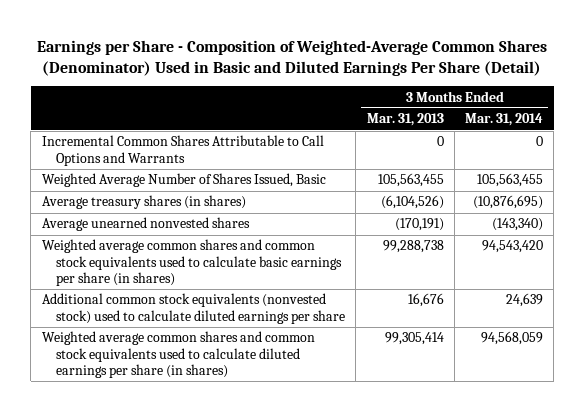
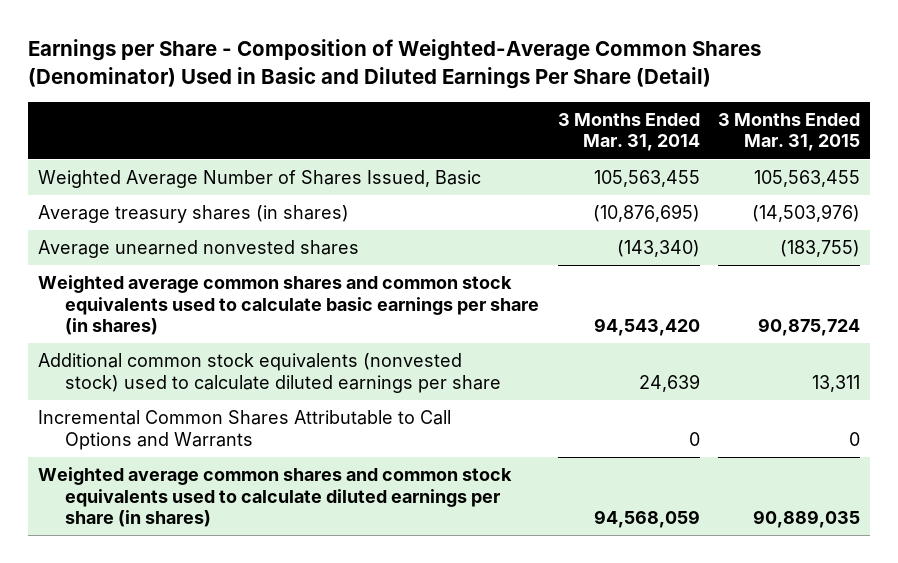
- | 3 Months Ended Mar. 31, 2013 | 3 Months Ended Mar. 31, 2014
+ | 3 Months Ended Mar. 31, 2014 | 3 Months Ended Mar. 31, 2015
moved down: Incremental Common Shares Attributable to Call Options and Warrants | 0 | 0

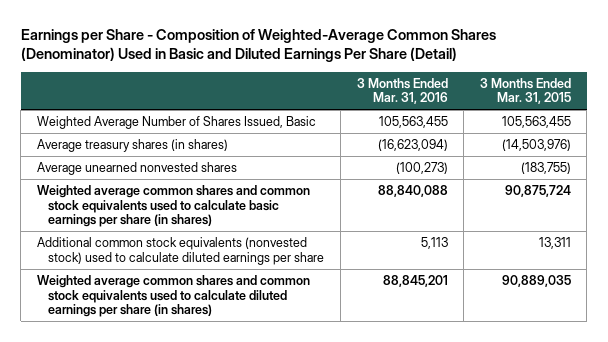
- | 3 Months Ended Mar. 31, 2014 | 3 Months Ended Mar. 31, 2015
+ | 3 Months Ended Mar. 31, 2016 | 3 Months Ended Mar. 31, 2015
- Incremental Common Shares Attributable to Call Options and Warrants | 0 | 0

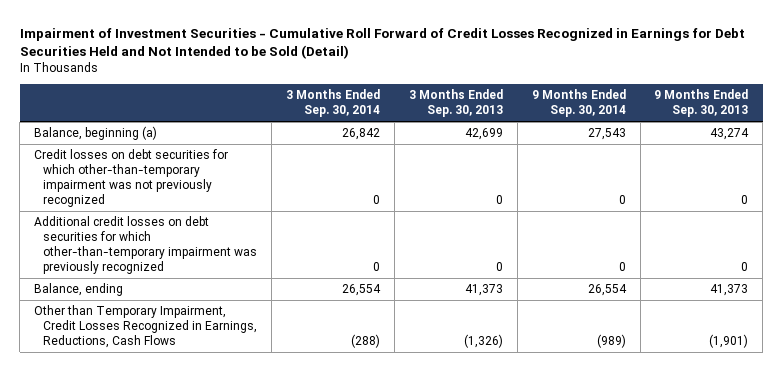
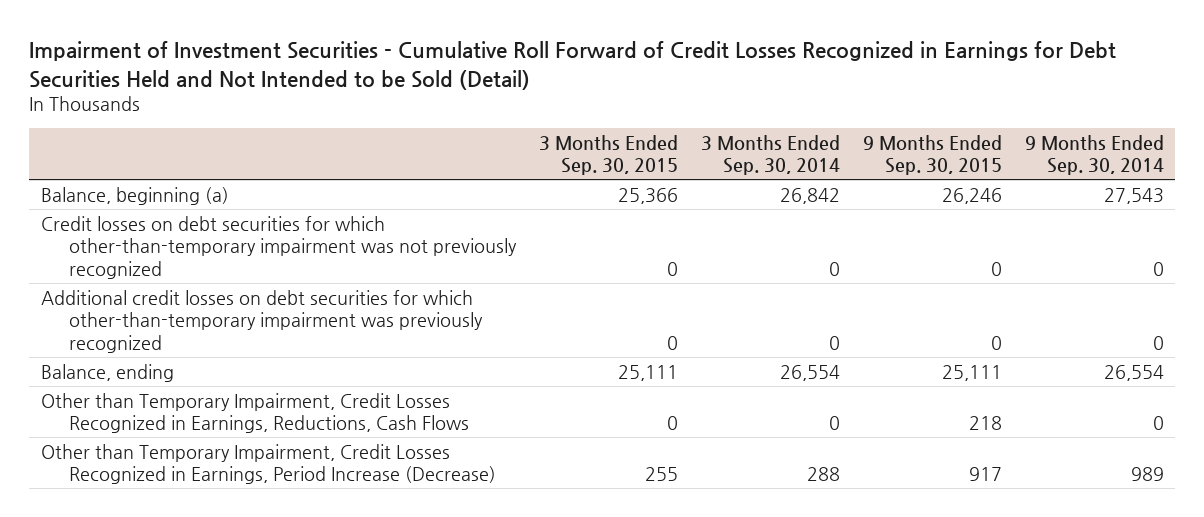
- | 3 Months Ended Sep. 30, 2014 | 3 Months Ended Sep. 30, 2013 | 9 Months Ended Sep. 30, 2014 | 9 Months Ended Sep. 30, 2013
+ | 3 Months Ended Sep. 30, 2015 | 3 Months Ended Sep. 30, 2014 | 9 Months Ended Sep. 30, 2015 | 9 Months Ended Sep. 30, 2014
- Other than Temporary Impairment, Credit Losses Recognized in Earnings, Reductions, Cash Flows | (288) | (1,326) | (989) | (1,901)
+ Other than Temporary Impairment, Credit Losses Recognized in Earnings, Reductions, Cash Flows | 0 | 0 | 218 | 0
+ Other than Temporary Impairment, Credit Losses Recognized in Earnings, Period Increase (Decrease) | 255 | 288 | 917 | 989

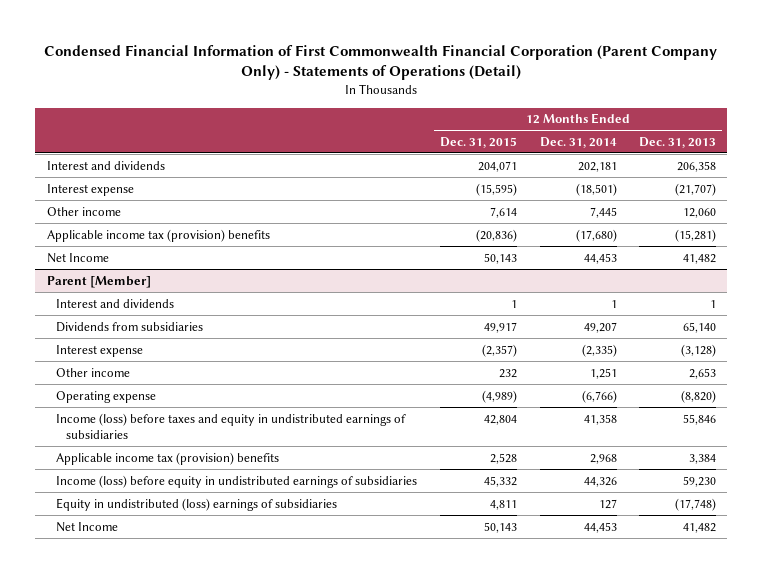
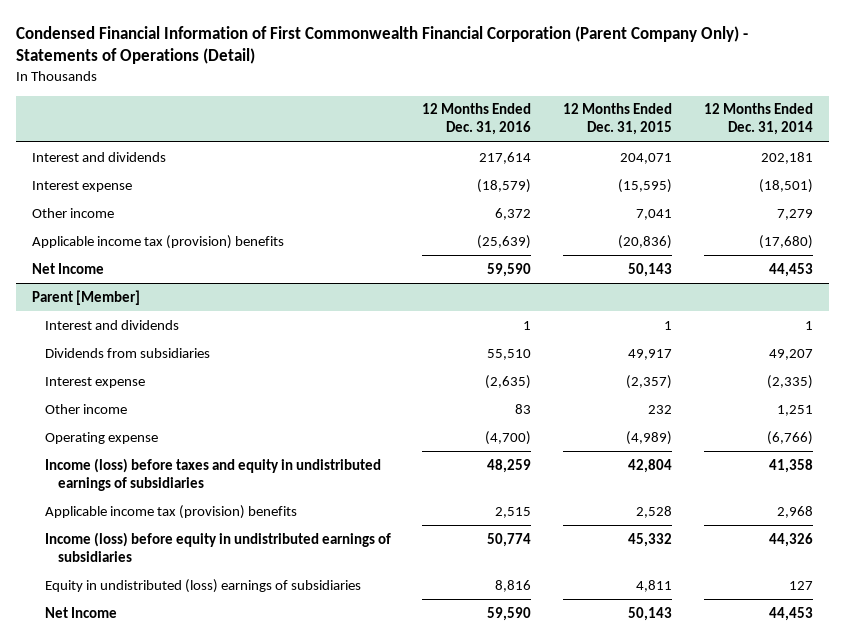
- | 12 Months Ended Dec. 31, 2015 | 12 Months Ended Dec. 31, 2014 | 12 Months Ended Dec. 31, 2013
+ | 12 Months Ended Dec. 31, 2016 | 12 Months Ended Dec. 31, 2015 | 12 Months Ended Dec. 31, 2014
- Other income | 7,614 | 7,445 | 12,060
+ Other income | 6,372 | 7,041 | 7,279

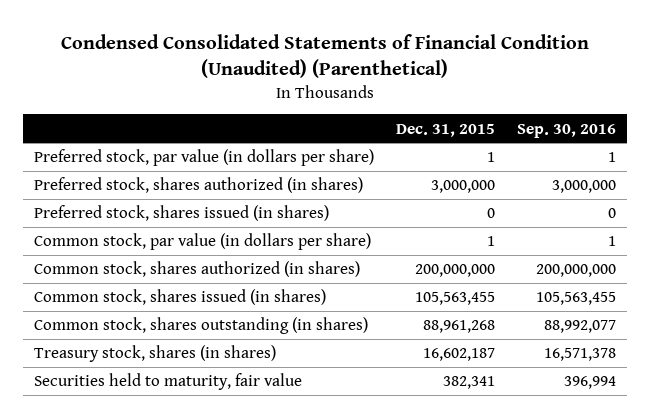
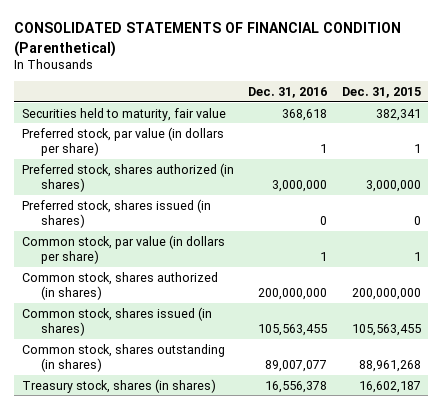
- Condensed Consolidated Statements of Financial Condition (Unaudited) (Parenthetical)
+ CONSOLIDATED STATEMENTS OF FINANCIAL CONDITION (Parenthetical)
- | Dec. 31, 2015 | Sep. 30, 2016
+ | Dec. 31, 2016 | Dec. 31, 2015
moved up: Securities held to maturity, fair value | 368,618 | 382,341

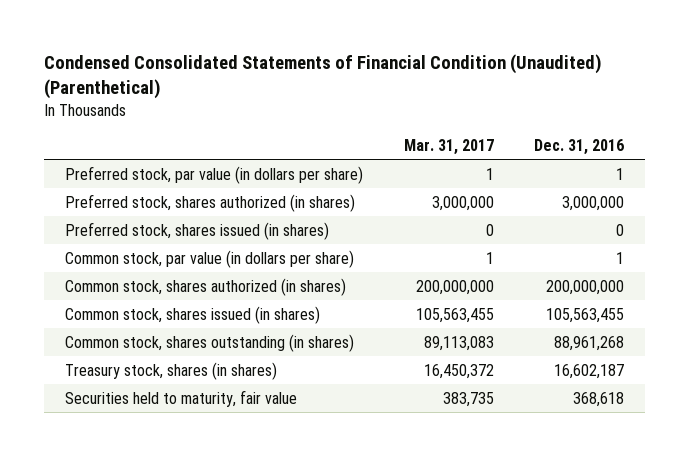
- CONSOLIDATED STATEMENTS OF FINANCIAL CONDITION (Parenthetical)
+ Condensed Consolidated Statements of Financial Condition (Unaudited) (Parenthetical)
- | Dec. 31, 2016 | Dec. 31, 2015
+ | Mar. 31, 2017 | Dec. 31, 2016
- Common stock, shares outstanding (in shares) | 89,007,077 | 88,961,268
- Treasury stock, shares (in shares) | 16,556,378 | 16,602,187
+ Common stock, shares outstanding (in shares) | 89,113,083 | 88,961,268
+ Treasury stock, shares (in shares) | 16,450,372 | 16,602,187
moved down: Securities held to maturity, fair value | 383,735 | 368,618

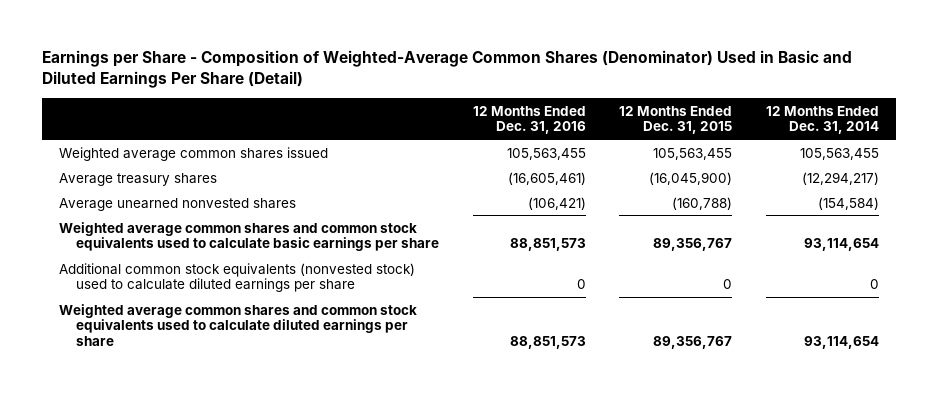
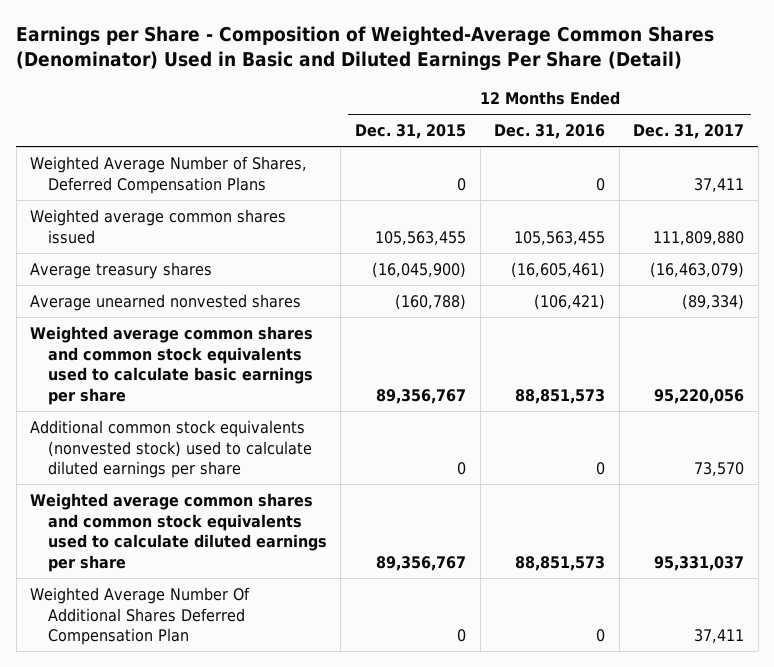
- | 12 Months Ended Dec. 31, 2016 | 12 Months Ended Dec. 31, 2015 | 12 Months Ended Dec. 31, 2014
+ | 12 Months Ended Dec. 31, 2015 | 12 Months Ended Dec. 31, 2016 | 12 Months Ended Dec. 31, 2017
+ Weighted Average Number of Shares, Deferred Compensation Plans | 0 | 0 | 37,411
+ Weighted Average Number Of Additional Shares Deferred Compensation Plan | 0 | 0 | 37,411

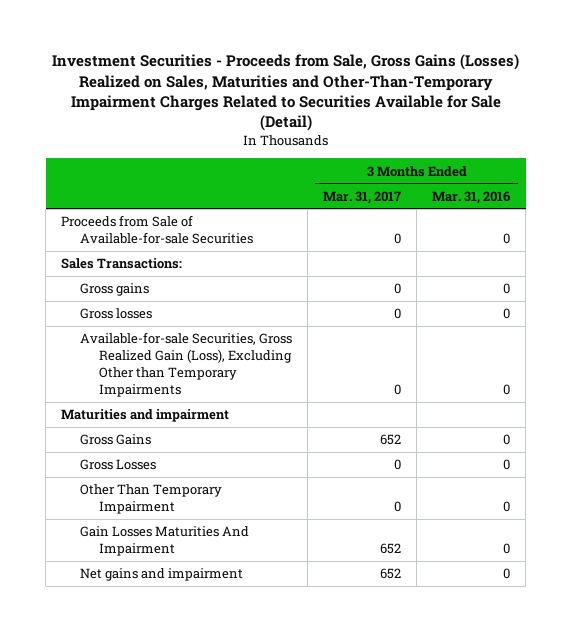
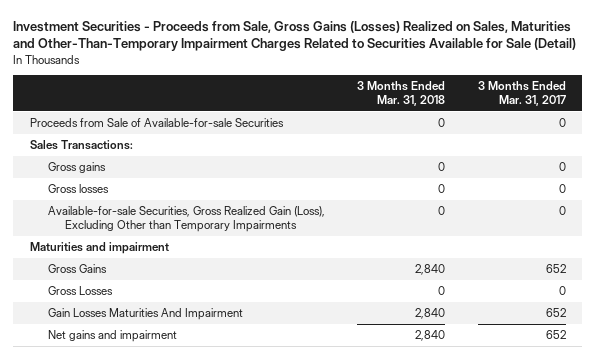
- | 3 Months Ended Mar. 31, 2017 | 3 Months Ended Mar. 31, 2016
+ | 3 Months Ended Mar. 31, 2018 | 3 Months Ended Mar. 31, 2017
- Other Than Temporary Impairment | 0 | 0

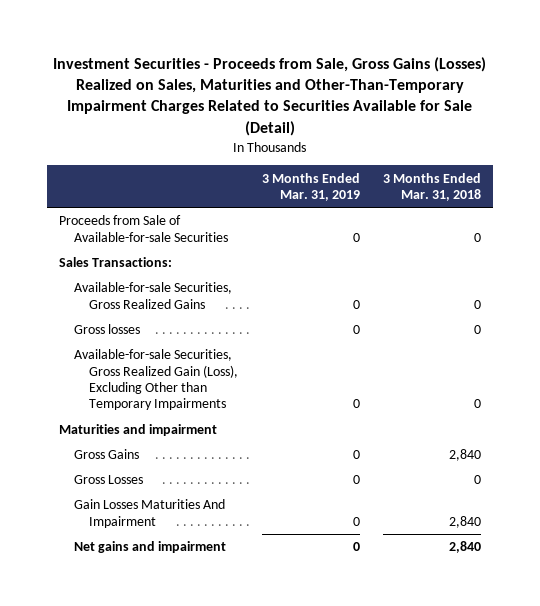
- | 3 Months Ended Mar. 31, 2018 | 3 Months Ended Mar. 31, 2017
+ | 3 Months Ended Mar. 31, 2019 | 3 Months Ended Mar. 31, 2018
- Gross gains | 0 | 0
+ Available-for-sale Securities, Gross Realized Gains | 0 | 0

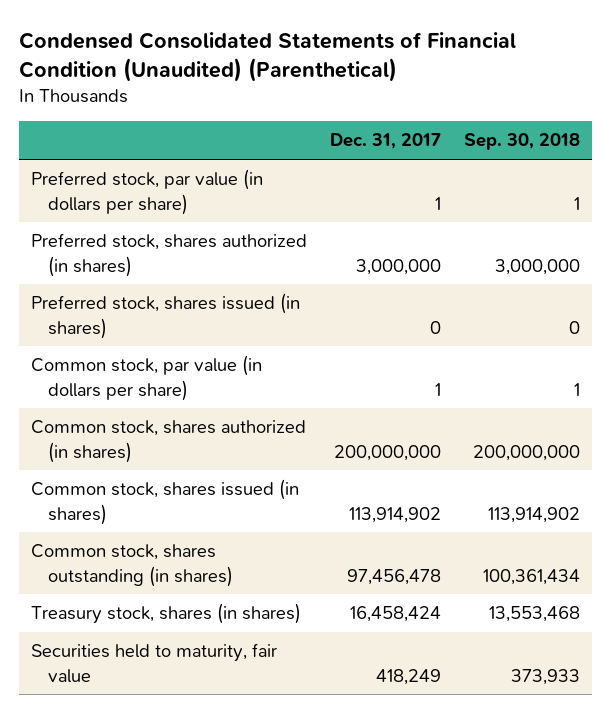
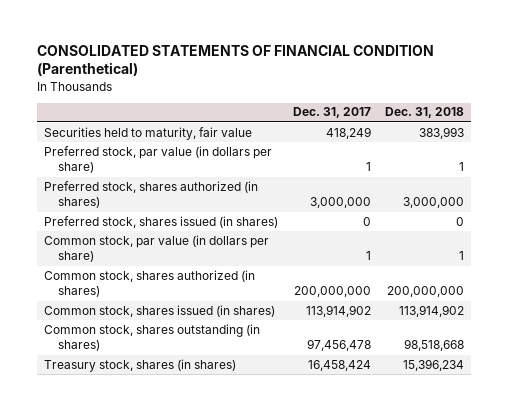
- Condensed Consolidated Statements of Financial Condition (Unaudited) (Parenthetical)
+ CONSOLIDATED STATEMENTS OF FINANCIAL CONDITION (Parenthetical)
- | Dec. 31, 2017 | Sep. 30, 2018
+ | Dec. 31, 2017 | Dec. 31, 2018
moved up: Securities held to maturity, fair value | 418,249 | 383,993

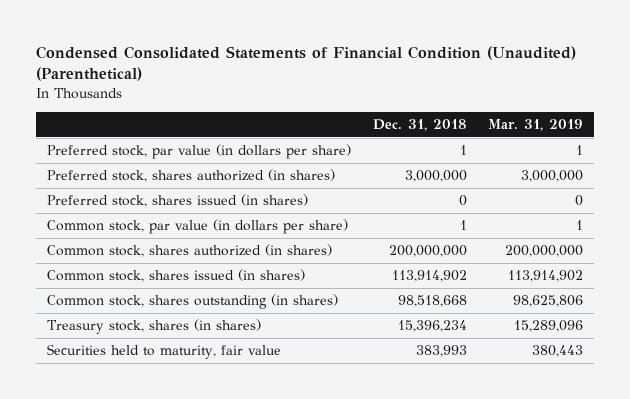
- CONSOLIDATED STATEMENTS OF FINANCIAL CONDITION (Parenthetical)
+ Condensed Consolidated Statements of Financial Condition (Unaudited) (Parenthetical)
- | Dec. 31, 2017 | Dec. 31, 2018
+ | Dec. 31, 2018 | Mar. 31, 2019
moved down: Securities held to maturity, fair value | 383,993 | 380,443

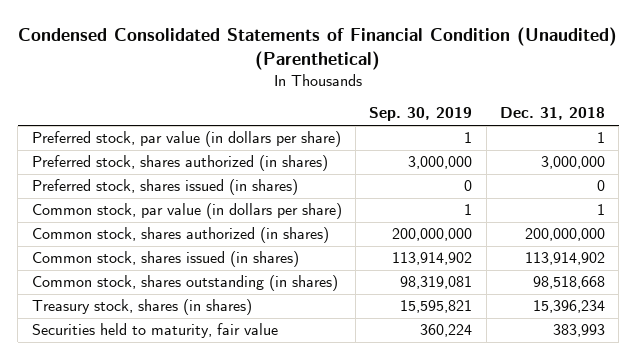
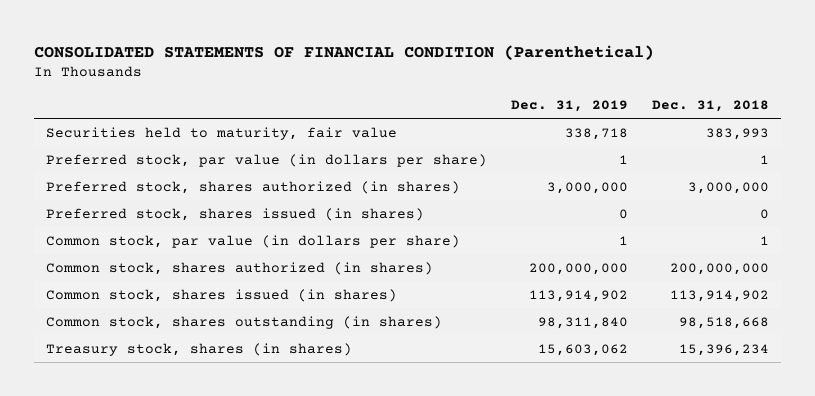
- Condensed Consolidated Statements of Financial Condition (Unaudited) (Parenthetical)
+ CONSOLIDATED STATEMENTS OF FINANCIAL CONDITION (Parenthetical)
- | Sep. 30, 2019 | Dec. 31, 2018
+ | Dec. 31, 2019 | Dec. 31, 2018
moved up: Securities held to maturity, fair value | 338,718 | 383,993

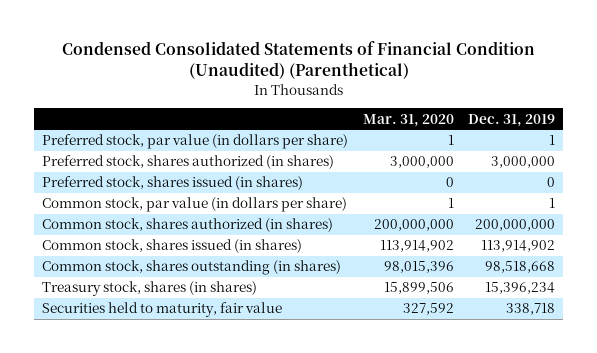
- CONSOLIDATED STATEMENTS OF FINANCIAL CONDITION (Parenthetical)
+ Condensed Consolidated Statements of Financial Condition (Unaudited) (Parenthetical)
- | Dec. 31, 2019 | Dec. 31, 2018
+ | Mar. 31, 2020 | Dec. 31, 2019
- Common stock, shares outstanding (in shares) | 98,311,840 | 98,518,668
- Treasury stock, shares (in shares) | 15,603,062 | 15,396,234
+ Common stock, shares outstanding (in shares) | 98,015,396 | 98,518,668
+ Treasury stock, shares (in shares) | 15,899,506 | 15,396,234
moved down: Securities held to maturity, fair value | 327,592 | 338,718

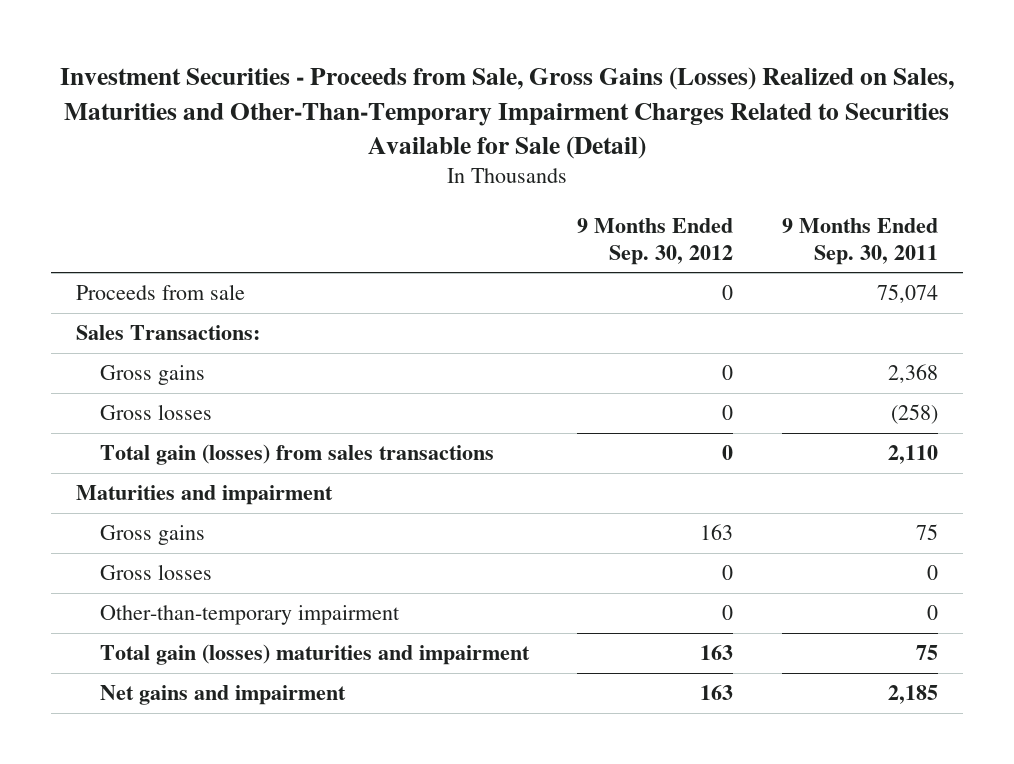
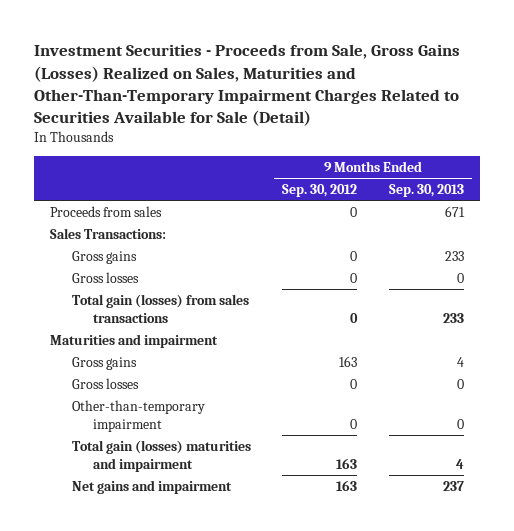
- | 9 Months Ended Sep. 30, 2012 | 9 Months Ended Sep. 30, 2011
+ | 9 Months Ended Sep. 30, 2012 | 9 Months Ended Sep. 30, 2013
- Proceeds from sale | 0 | 75,074
+ Proceeds from sales | 0 | 671

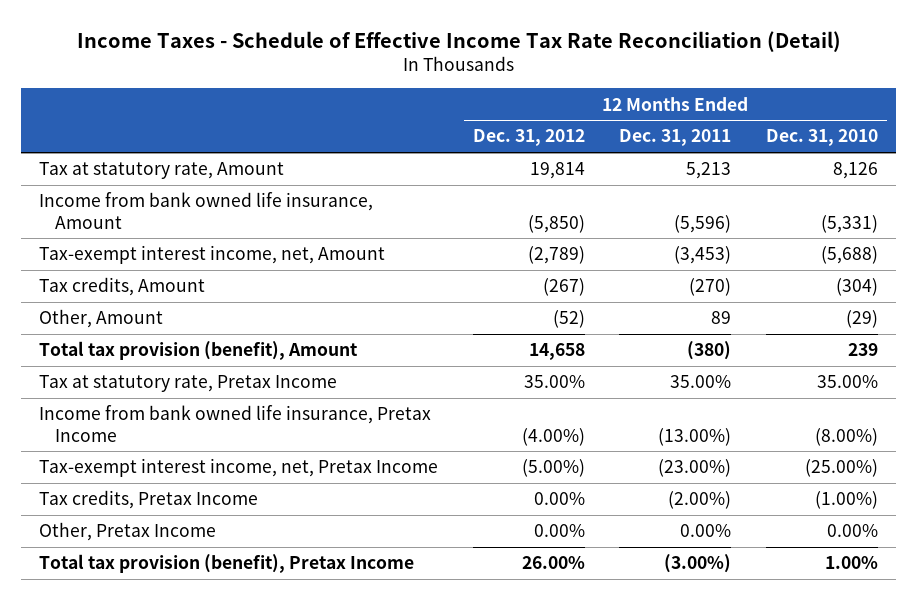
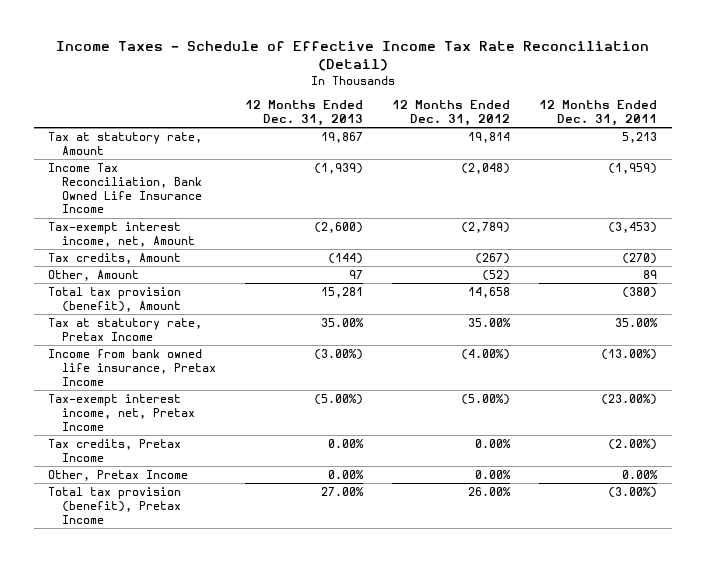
- | 12 Months Ended Dec. 31, 2012 | 12 Months Ended Dec. 31, 2011 | 12 Months Ended Dec. 31, 2010
+ | 12 Months Ended Dec. 31, 2013 | 12 Months Ended Dec. 31, 2012 | 12 Months Ended Dec. 31, 2011
- Income from bank owned life insurance, Amount | (5,850) | (5,596) | (5,331)
+ Income Tax Reconciliation, Bank Owned Life Insurance Income | (1,939) | (2,048) | (1,959)

